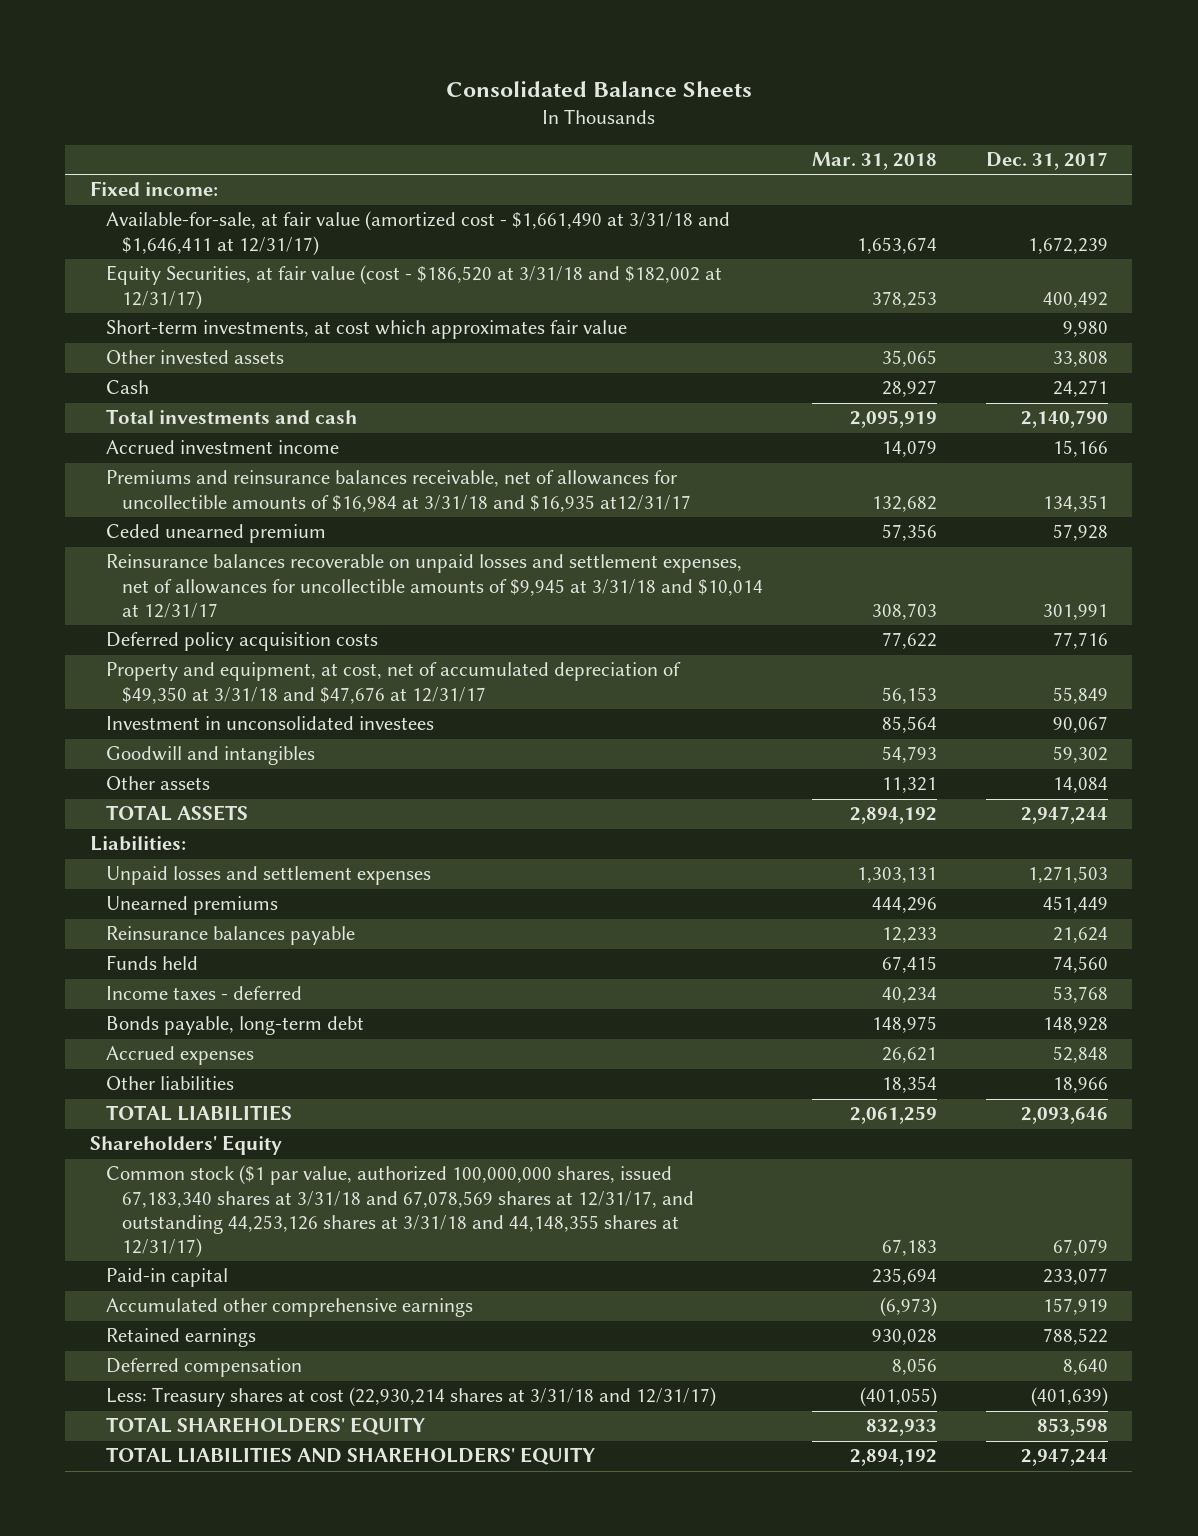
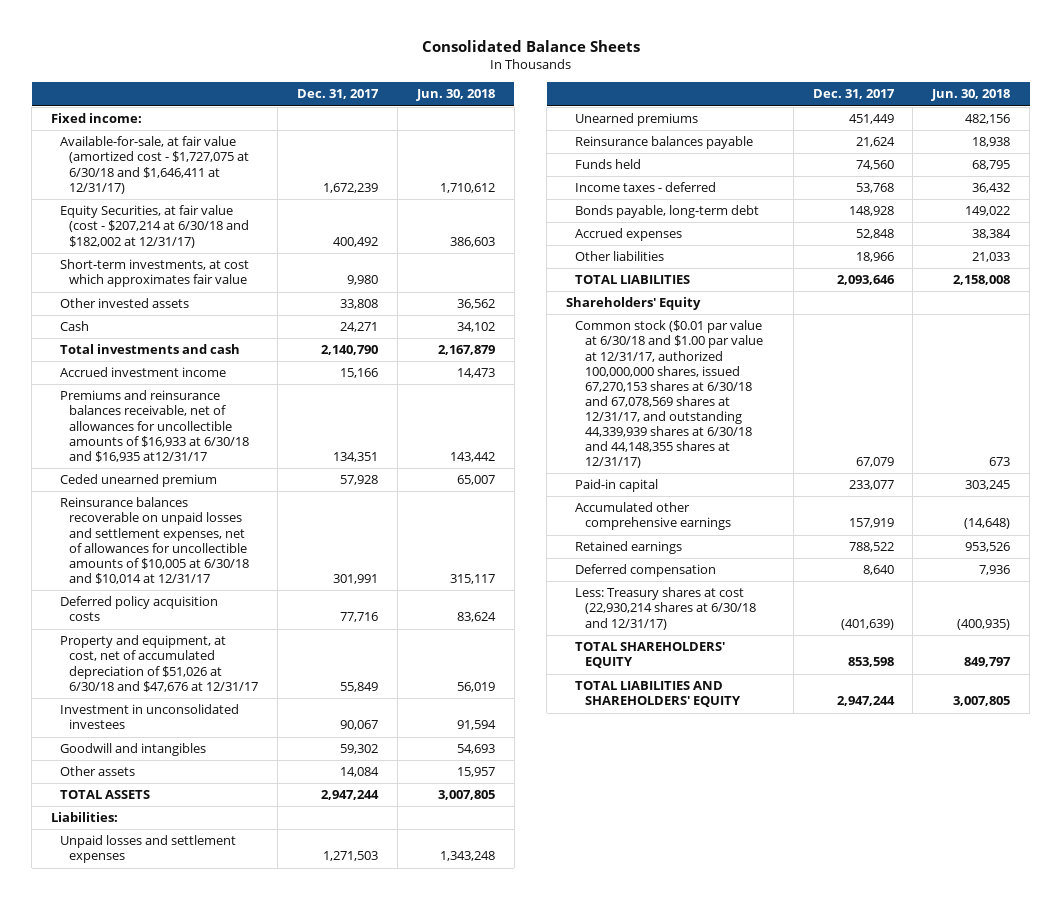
- | Mar. 31, 2018 | Dec. 31, 2017
+ | Dec. 31, 2017 | Jun. 30, 2018
- Available-for-sale, at fair value (amortized cost - $1,661,490 at 3/31/18 and $1,646,411 at 12/31/17) | 1,653,674 | 1,672,239
- Equity Securities, at fair value (cost - $186,520 at 3/31/18 and $182,002 at 12/31/17) | 378,253 | 400,492
+ Available-for-sale, at fair value (amortized cost - $1,727,075 at 6/30/18 and $1,646,411 at 12/31/17) | 1,672,239 | 1,710,612
+ Equity Securities, at fair value (cost - $207,214 at 6/30/18 and $182,002 at 12/31/17) | 400,492 | 386,603
- Premiums and reinsurance balances receivable, net of allowances for uncollectible amounts of $16,984 at 3/31/18 and $16,935 at12/31/17 | 132,682 | 134,351
+ Premiums and reinsurance balances receivable, net of allowances for uncollectible amounts of $16,933 at 6/30/18 and $16,935 at12/31/17 | 134,351 | 143,442
- Reinsurance balances recoverable on unpaid losses and settlement expenses, net of allowances for uncollectible amounts of $9,945 at 3/31/18 and $10,014 at 12/31/17 | 308,703 | 301,991
+ Reinsurance balances recoverable on unpaid losses and settlement expenses, net of allowances for uncollectible amounts of $10,005 at 6/30/18 and $10,014 at 12/31/17 | 301,991 | 315,117
- Property and equipment, at cost, net of accumulated depreciation of $49,350 at 3/31/18 and $47,676 at 12/31/17 | 56,153 | 55,849
+ Property and equipment, at cost, net of accumulated depreciation of $51,026 at 6/30/18 and $47,676 at 12/31/17 | 55,849 | 56,019
- Common stock ($1 par value, authorized 100,000,000 shares, issued 67,183,340 shares at 3/31/18 and 67,078,569 shares at 12/31/17, and outstanding 44,253,126 shares at 3/31/18 and 44,148,355 shares at 12/31/17) | 67,183 | 67,079
+ Common stock ($0.01 par value at 6/30/18 and $1.00 par value at 12/31/17, authorized 100,000,000 shares, issued 67,270,153 shares at 6/30/18 and 67,078,569 shares at 12/31/17, and outstanding 44,339,939 shares at 6/30/18 and 44,148,355 shares at 12/31/17) | 67,079 | 673
- Less: Treasury shares at cost (22,930,214 shares at 3/31/18 and 12/31/17) | (401,055) | (401,639)
+ Less: Treasury shares at cost (22,930,214 shares at 6/30/18 and 12/31/17) | (401,639) | (400,935)

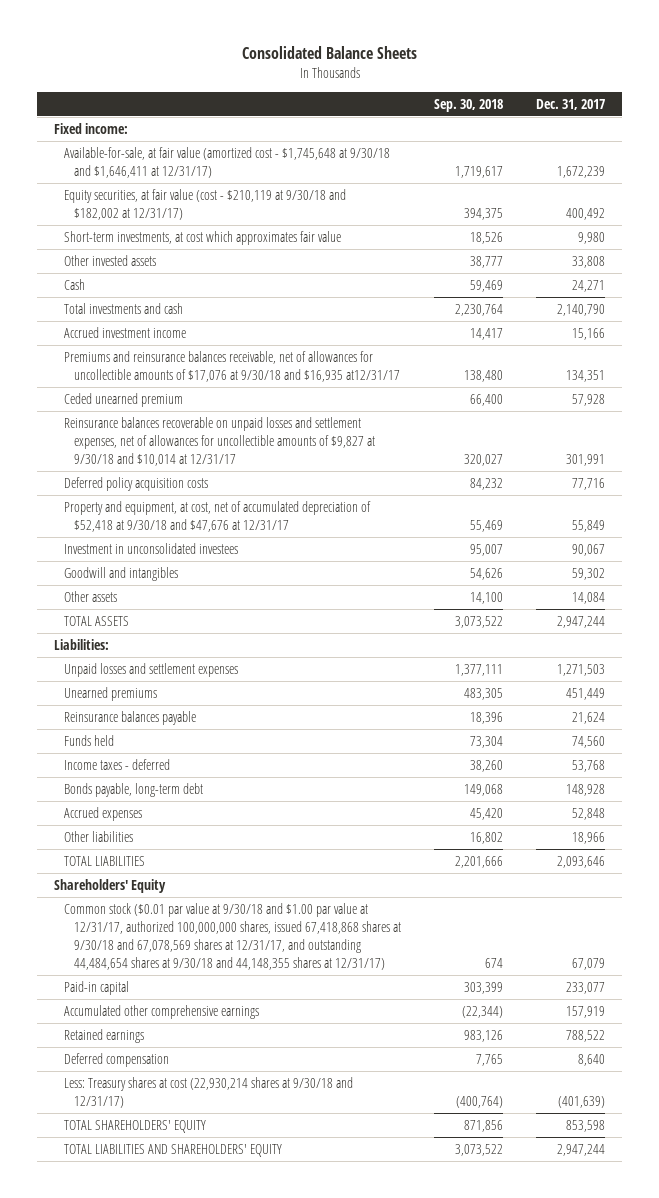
- | Dec. 31, 2017 | Jun. 30, 2018
+ | Sep. 30, 2018 | Dec. 31, 2017
- Available-for-sale, at fair value (amortized cost - $1,727,075 at 6/30/18 and $1,646,411 at 12/31/17) | 1,672,239 | 1,710,612
- Equity Securities, at fair value (cost - $207,214 at 6/30/18 and $182,002 at 12/31/17) | 400,492 | 386,603
+ Available-for-sale, at fair value (amortized cost - $1,745,648 at 9/30/18 and $1,646,411 at 12/31/17) | 1,719,617 | 1,672,239
+ Equity securities, at fair value (cost - $210,119 at 9/30/18 and $182,002 at 12/31/17) | 394,375 | 400,492
- Premiums and reinsurance balances receivable, net of allowances for uncollectible amounts of $16,933 at 6/30/18 and $16,935 at12/31/17 | 134,351 | 143,442
+ Premiums and reinsurance balances receivable, net of allowances for uncollectible amounts of $17,076 at 9/30/18 and $16,935 at12/31/17 | 138,480 | 134,351
- Reinsurance balances recoverable on unpaid losses and settlement expenses, net of allowances for uncollectible amounts of $10,005 at 6/30/18 and $10,014 at 12/31/17 | 301,991 | 315,117
+ Reinsurance balances recoverable on unpaid losses and settlement expenses, net of allowances for uncollectible amounts of $9,827 at 9/30/18 and $10,014 at 12/31/17 | 320,027 | 301,991
- Property and equipment, at cost, net of accumulated depreciation of $51,026 at 6/30/18 and $47,676 at 12/31/17 | 55,849 | 56,019
+ Property and equipment, at cost, net of accumulated depreciation of $52,418 at 9/30/18 and $47,676 at 12/31/17 | 55,469 | 55,849
- Common stock ($0.01 par value at 6/30/18 and $1.00 par value at 12/31/17, authorized 100,000,000 shares, issued 67,270,153 shares at 6/30/18 and 67,078,569 shares at 12/31/17, and outstanding 44,339,939 shares at 6/30/18 and 44,148,355 shares at 12/31/17) | 67,079 | 673
+ Common stock ($0.01 par value at 9/30/18 and $1.00 par value at 12/31/17, authorized 100,000,000 shares, issued 67,418,868 shares at 9/30/18 and 67,078,569 shares at 12/31/17, and outstanding 44,484,654 shares at 9/30/18 and 44,148,355 shares at 12/31/17) | 674 | 67,079
- Less: Treasury shares at cost (22,930,214 shares at 6/30/18 and 12/31/17) | (401,639) | (400,935)
+ Less: Treasury shares at cost (22,930,214 shares at 9/30/18 and 12/31/17) | (400,764) | (401,639)

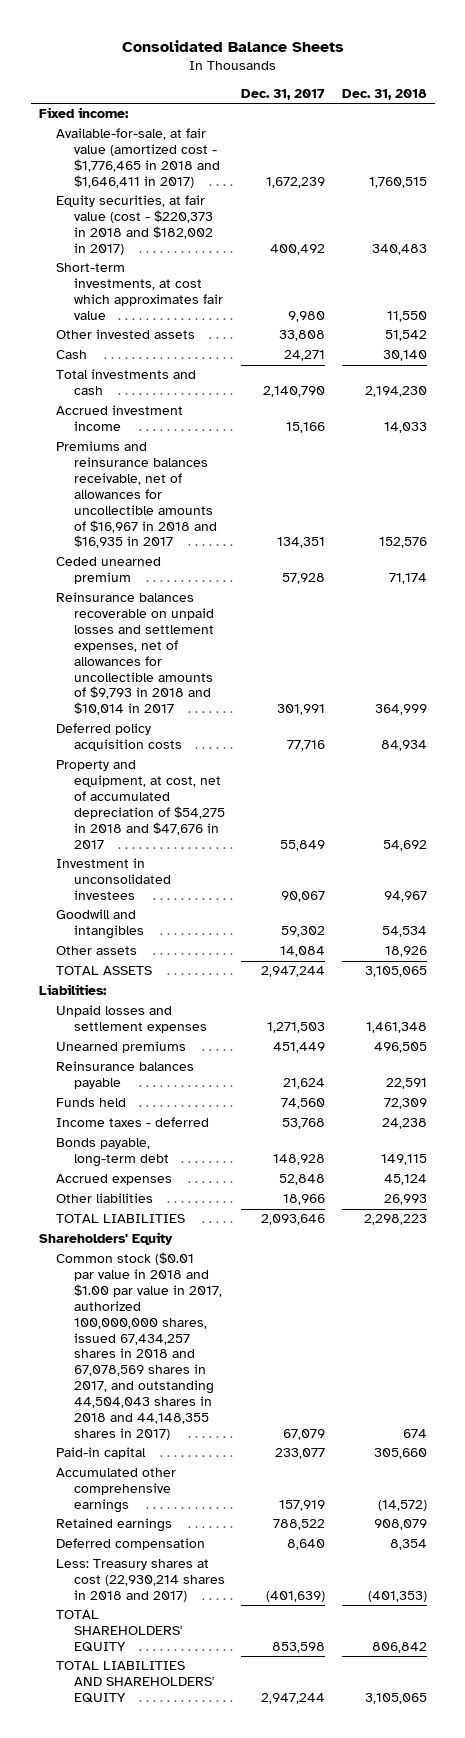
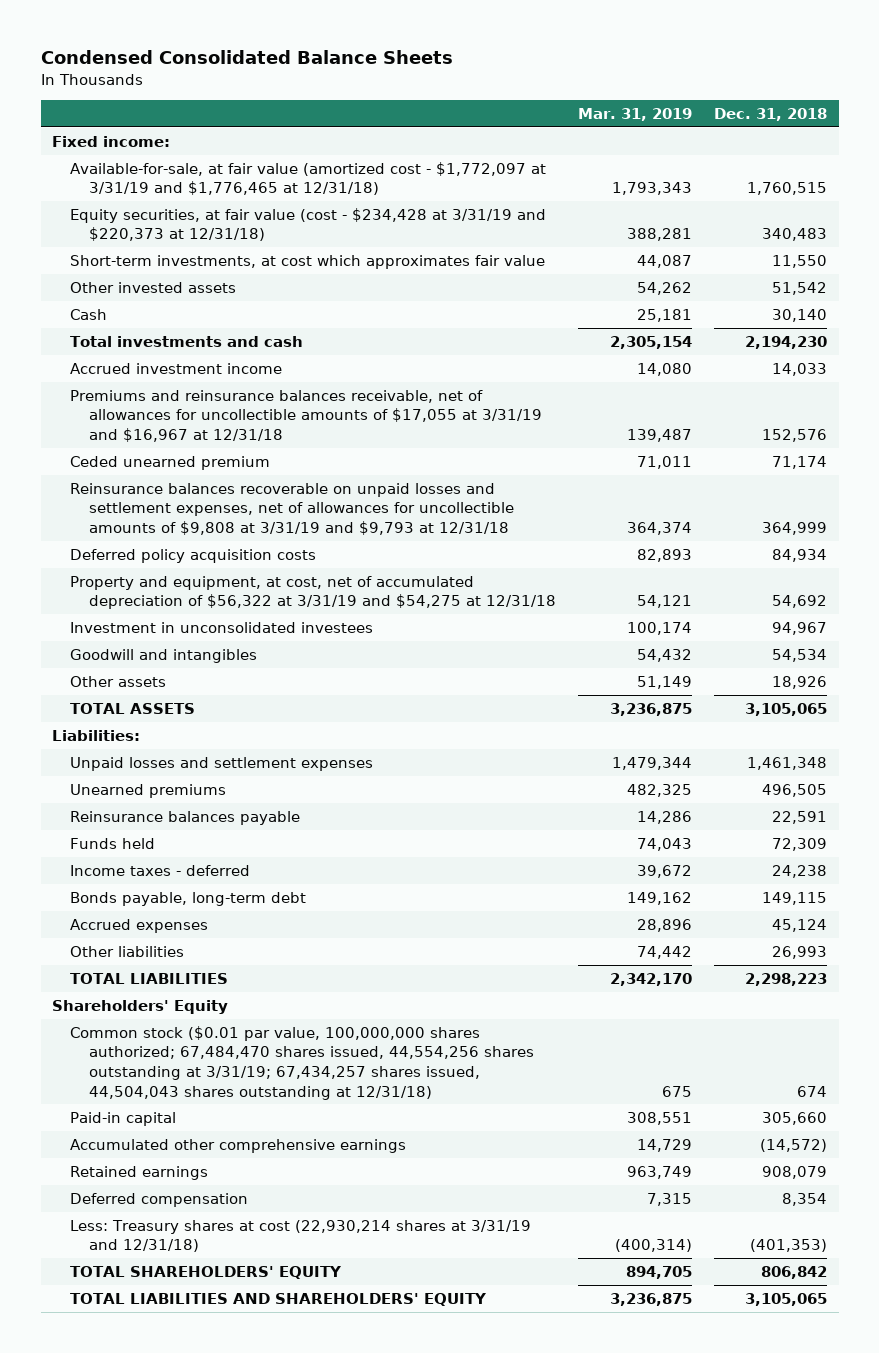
- Consolidated Balance Sheets
+ Condensed Consolidated Balance Sheets
- | Dec. 31, 2017 | Dec. 31, 2018
+ | Mar. 31, 2019 | Dec. 31, 2018
- Available-for-sale, at fair value (amortized cost - $1,776,465 in 2018 and $1,646,411 in 2017) | 1,672,239 | 1,760,515
- Equity securities, at fair value (cost - $220,373 in 2018 and $182,002 in 2017) | 400,492 | 340,483
+ Available-for-sale, at fair value (amortized cost - $1,772,097 at 3/31/19 and $1,776,465 at 12/31/18) | 1,793,343 | 1,760,515
+ Equity securities, at fair value (cost - $234,428 at 3/31/19 and $220,373 at 12/31/18) | 388,281 | 340,483
- Premiums and reinsurance balances receivable, net of allowances for uncollectible amounts of $16,967 in 2018 and $16,935 in 2017 | 134,351 | 152,576
+ Premiums and reinsurance balances receivable, net of allowances for uncollectible amounts of $17,055 at 3/31/19 and $16,967 at 12/31/18 | 139,487 | 152,576
- Reinsurance balances recoverable on unpaid losses and settlement expenses, net of allowances for uncollectible amounts of $9,793 in 2018 and $10,014 in 2017 | 301,991 | 364,999
+ Reinsurance balances recoverable on unpaid losses and settlement expenses, net of allowances for uncollectible amounts of $9,808 at 3/31/19 and $9,793 at 12/31/18 | 364,374 | 364,999
- Property and equipment, at cost, net of accumulated depreciation of $54,275 in 2018 and $47,676 in 2017 | 55,849 | 54,692
+ Property and equipment, at cost, net of accumulated depreciation of $56,322 at 3/31/19 and $54,275 at 12/31/18 | 54,121 | 54,692
- Common stock ($0.01 par value in 2018 and $1.00 par value in 2017, authorized 100,000,000 shares, issued 67,434,257 shares in 2018 and 67,078,569 shares in 2017, and outstanding 44,504,043 shares in 2018 and 44,148,355 shares in 2017) | 67,079 | 674
+ Common stock ($0.01 par value, 100,000,000 shares authorized; 67,484,470 shares issued, 44,554,256 shares outstanding at 3/31/19; 67,434,257 shares issued, 44,504,043 shares outstanding at 12/31/18) | 675 | 674
- Less: Treasury shares at cost (22,930,214 shares in 2018 and 2017) | (401,639) | (401,353)
+ Less: Treasury shares at cost (22,930,214 shares at 3/31/19 and 12/31/18) | (400,314) | (401,353)

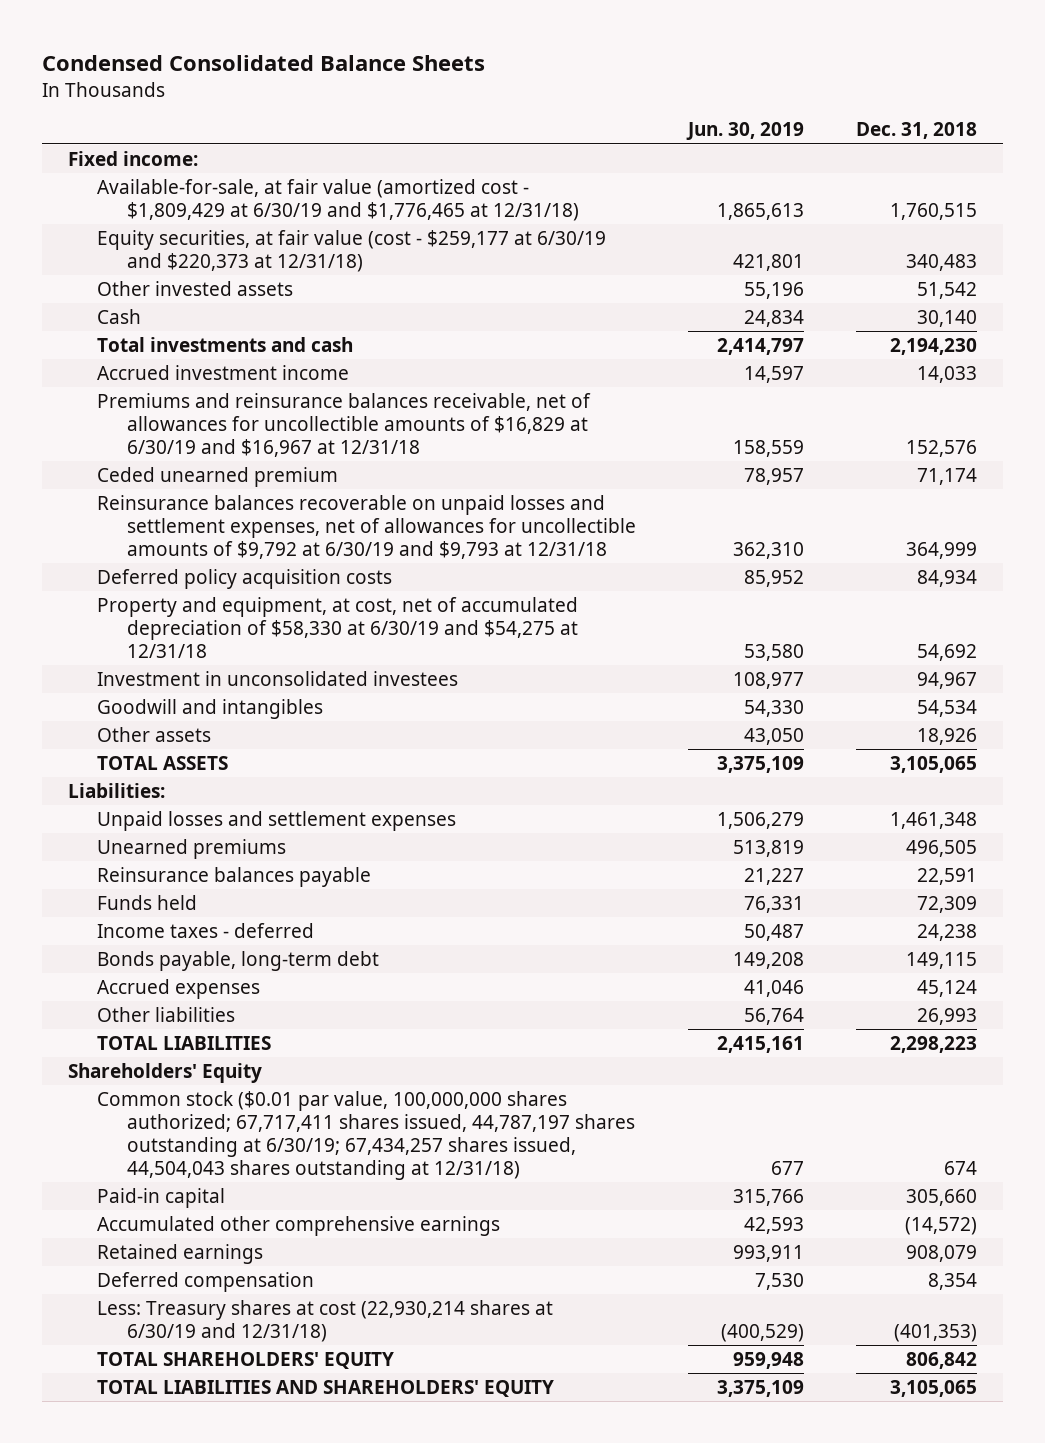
- | Mar. 31, 2019 | Dec. 31, 2018
+ | Jun. 30, 2019 | Dec. 31, 2018
- Available-for-sale, at fair value (amortized cost - $1,772,097 at 3/31/19 and $1,776,465 at 12/31/18) | 1,793,343 | 1,760,515
- Equity securities, at fair value (cost - $234,428 at 3/31/19 and $220,373 at 12/31/18) | 388,281 | 340,483
- Short-term investments, at cost which approximates fair value | 44,087 | 11,550
+ Available-for-sale, at fair value (amortized cost - $1,809,429 at 6/30/19 and $1,776,465 at 12/31/18) | 1,865,613 | 1,760,515
+ Equity securities, at fair value (cost - $259,177 at 6/30/19 and $220,373 at 12/31/18) | 421,801 | 340,483
- Premiums and reinsurance balances receivable, net of allowances for uncollectible amounts of $17,055 at 3/31/19 and $16,967 at 12/31/18 | 139,487 | 152,576
+ Premiums and reinsurance balances receivable, net of allowances for uncollectible amounts of $16,829 at 6/30/19 and $16,967 at 12/31/18 | 158,559 | 152,576
- Reinsurance balances recoverable on unpaid losses and settlement expenses, net of allowances for uncollectible amounts of $9,808 at 3/31/19 and $9,793 at 12/31/18 | 364,374 | 364,999
+ Reinsurance balances recoverable on unpaid losses and settlement expenses, net of allowances for uncollectible amounts of $9,792 at 6/30/19 and $9,793 at 12/31/18 | 362,310 | 364,999
- Property and equipment, at cost, net of accumulated depreciation of $56,322 at 3/31/19 and $54,275 at 12/31/18 | 54,121 | 54,692
+ Property and equipment, at cost, net of accumulated depreciation of $58,330 at 6/30/19 and $54,275 at 12/31/18 | 53,580 | 54,692
- Common stock ($0.01 par value, 100,000,000 shares authorized; 67,484,470 shares issued, 44,554,256 shares outstanding at 3/31/19; 67,434,257 shares issued, 44,504,043 shares outstanding at 12/31/18) | 675 | 674
+ Common stock ($0.01 par value, 100,000,000 shares authorized; 67,717,411 shares issued, 44,787,197 shares outstanding at 6/30/19; 67,434,257 shares issued, 44,504,043 shares outstanding at 12/31/18) | 677 | 674
- Less: Treasury shares at cost (22,930,214 shares at 3/31/19 and 12/31/18) | (400,314) | (401,353)
+ Less: Treasury shares at cost (22,930,214 shares at 6/30/19 and 12/31/18) | (400,529) | (401,353)

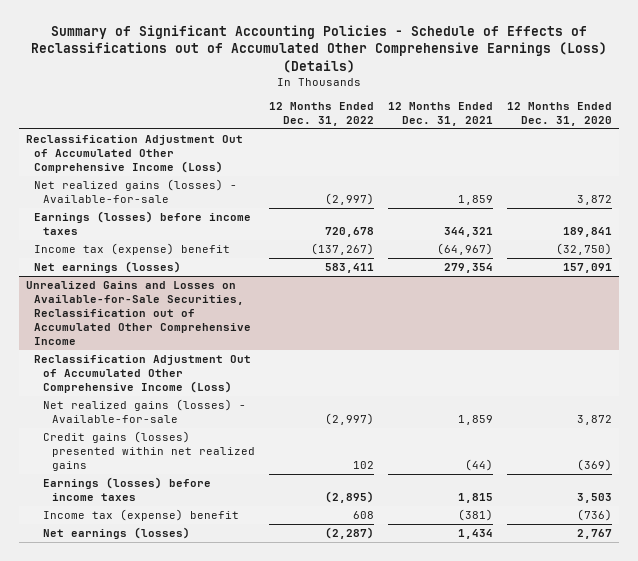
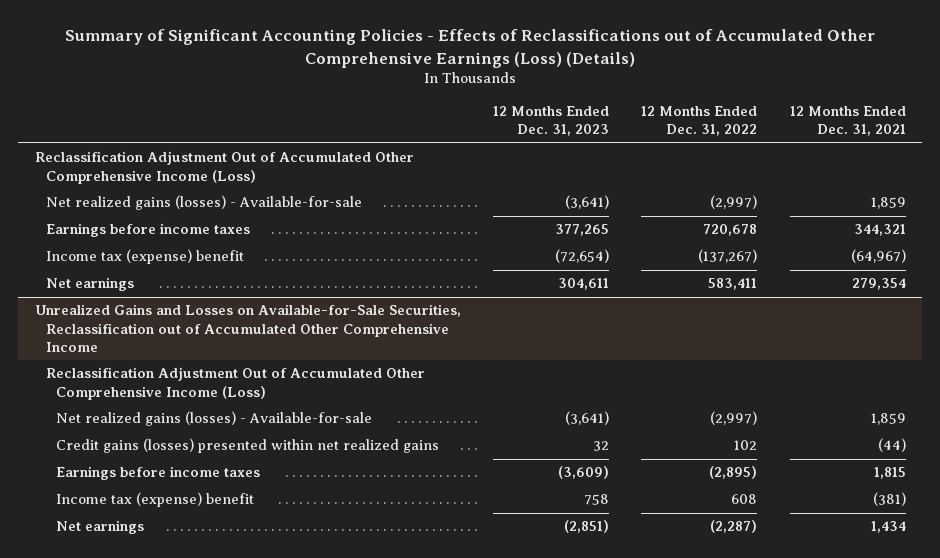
- Summary of Significant Accounting Policies - Schedule of Effects of Reclassifications out of Accumulated Other Comprehensive Earnings (Loss) (Details)
+ Summary of Significant Accounting Policies - Effects of Reclassifications out of Accumulated Other Comprehensive Earnings (Loss) (Details)
- | 12 Months Ended Dec. 31, 2022 | 12 Months Ended Dec. 31, 2021 | 12 Months Ended Dec. 31, 2020
+ | 12 Months Ended Dec. 31, 2023 | 12 Months Ended Dec. 31, 2022 | 12 Months Ended Dec. 31, 2021
- Earnings (losses) before income taxes | 720,678 | 344,321 | 189,841
+ Earnings before income taxes | 377,265 | 720,678 | 344,321
- Net earnings (losses) | 583,411 | 279,354 | 157,091
+ Net earnings | 304,611 | 583,411 | 279,354
@ Unrealized Gains and Losses on Available-for-Sale Securities, Reclassification out of Accumulated Other Comprehensive Income
- Earnings (losses) before income taxes | (2,895) | 1,815 | 3,503
+ Earnings before income taxes | (3,609) | (2,895) | 1,815
- Net earnings (losses) | (2,287) | 1,434 | 2,767
+ Net earnings | (2,851) | (2,287) | 1,434

